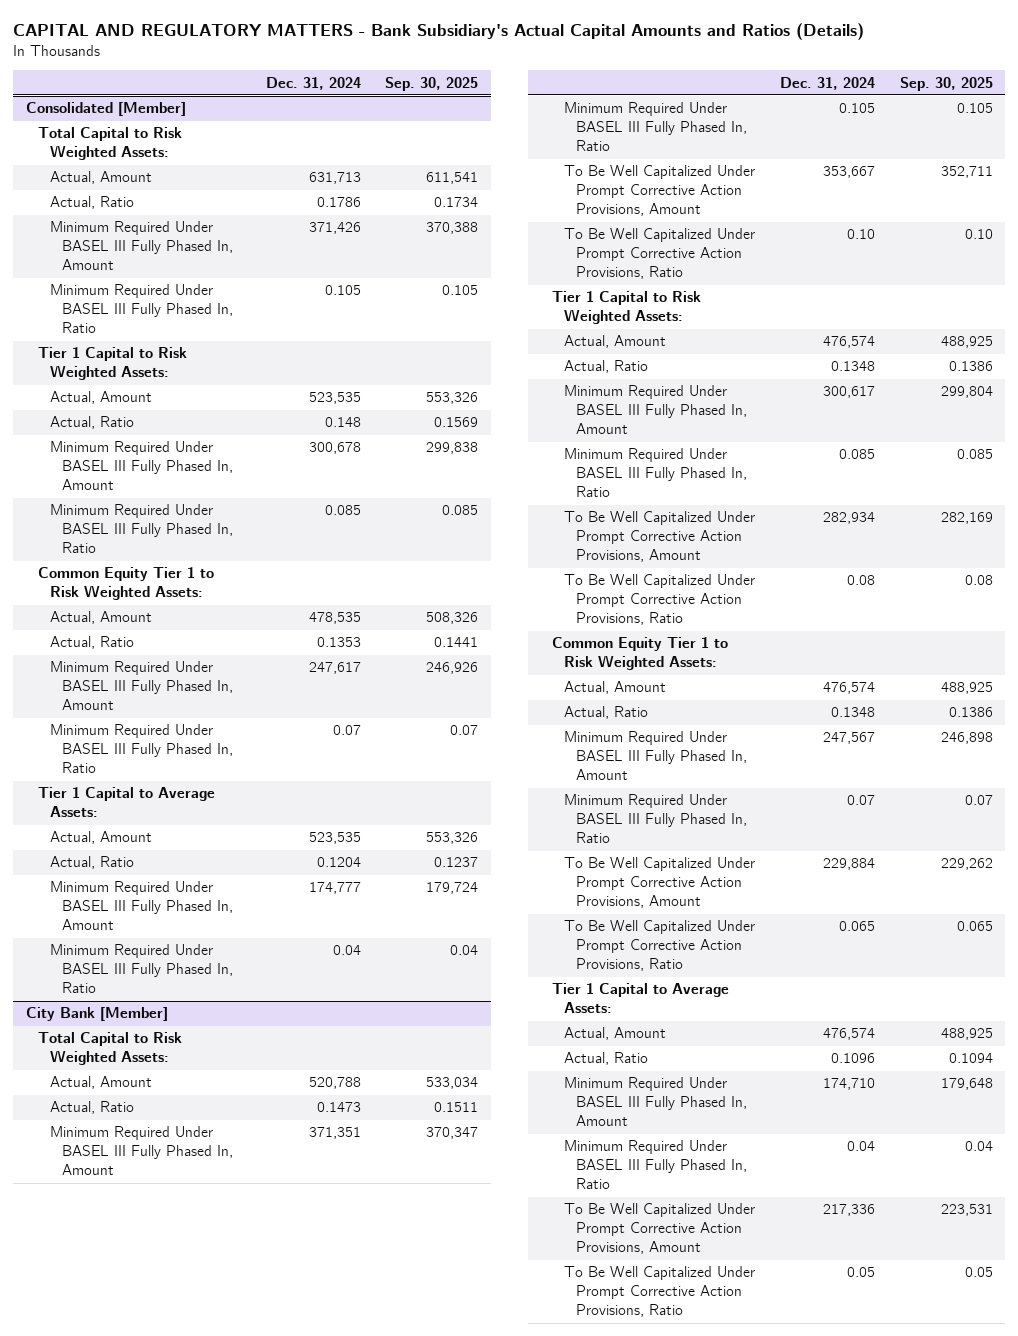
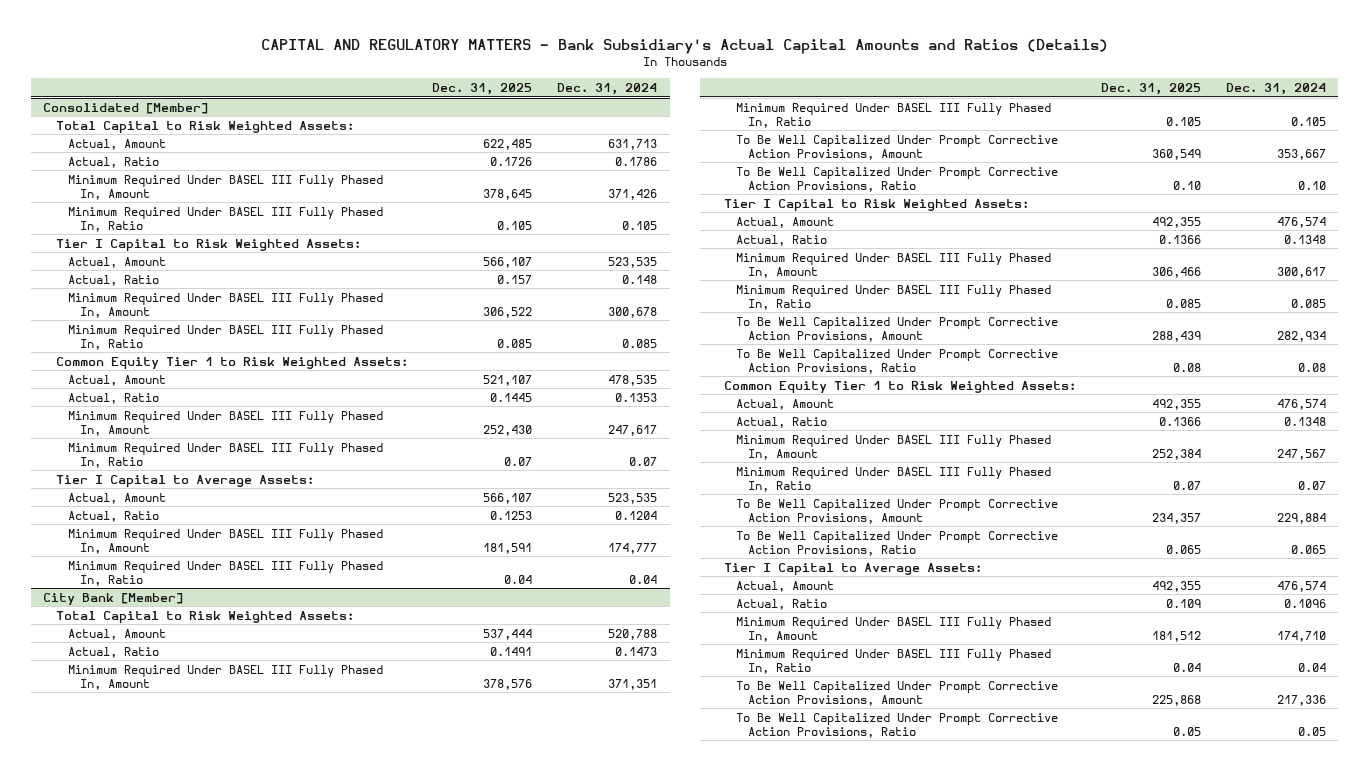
- | Dec. 31, 2024 | Sep. 30, 2025
+ | Dec. 31, 2025 | Dec. 31, 2024
@ Consolidated [Member]
- Tier 1 Capital to Risk Weighted Assets:
+ Tier I Capital to Risk Weighted Assets:
- Tier 1 Capital to Average Assets:
+ Tier I Capital to Average Assets:
@ City Bank [Member]
- Tier 1 Capital to Risk Weighted Assets:
+ Tier I Capital to Risk Weighted Assets:
- Tier 1 Capital to Average Assets:
+ Tier I Capital to Average Assets:

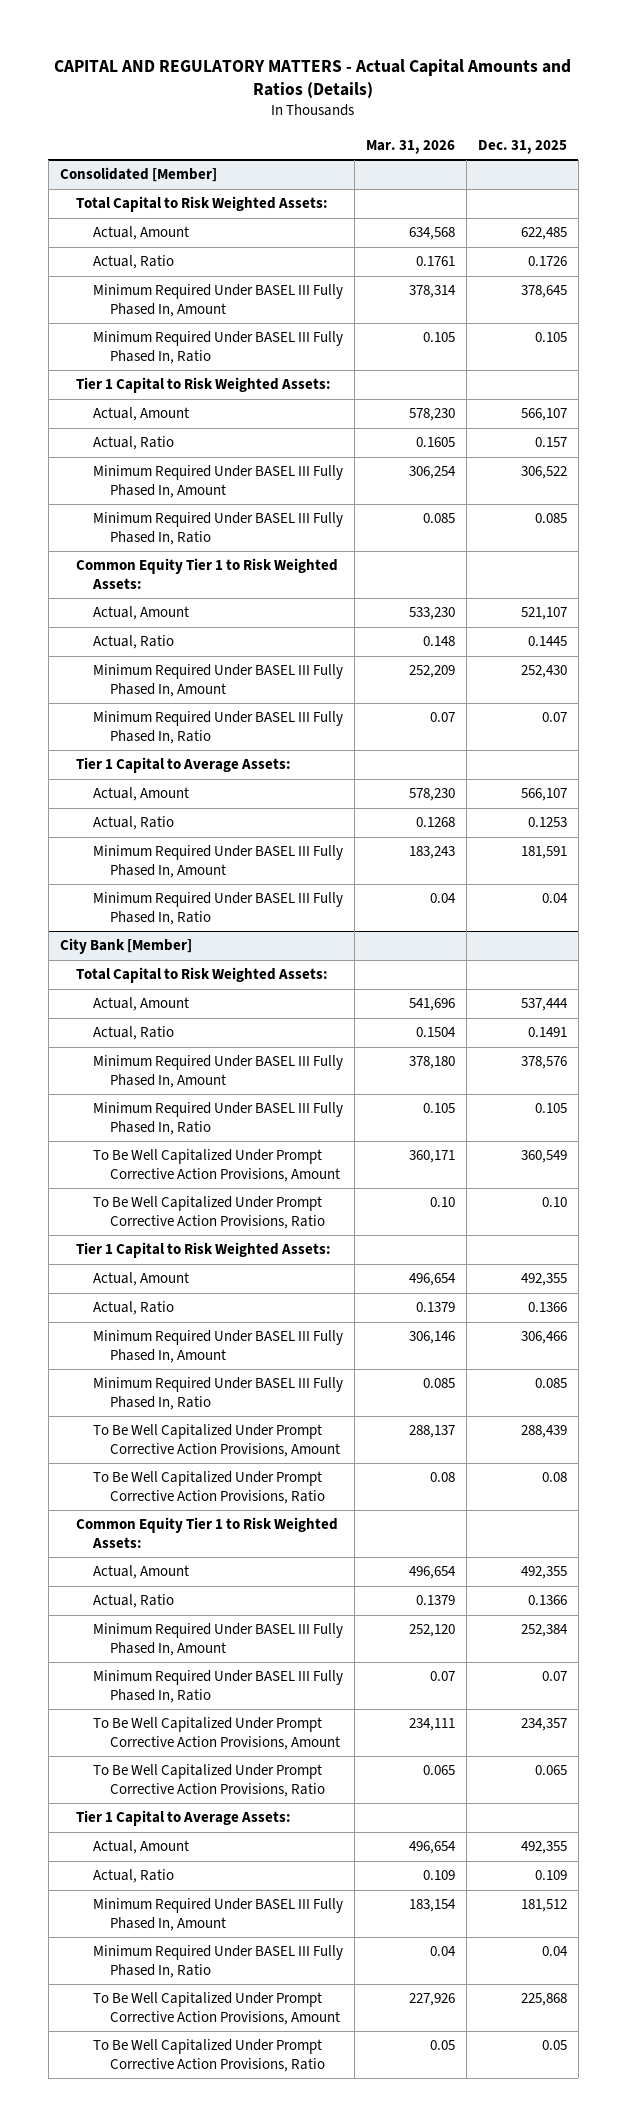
- CAPITAL AND REGULATORY MATTERS - Bank Subsidiary's Actual Capital Amounts and Ratios (Details)
+ CAPITAL AND REGULATORY MATTERS - Actual Capital Amounts and Ratios (Details)
- | Dec. 31, 2025 | Dec. 31, 2024
+ | Mar. 31, 2026 | Dec. 31, 2025
@ Consolidated [Member]
- Tier I Capital to Risk Weighted Assets:
+ Tier 1 Capital to Risk Weighted Assets:
- Tier I Capital to Average Assets:
+ Tier 1 Capital to Average Assets:
@ City Bank [Member]
- Tier I Capital to Risk Weighted Assets:
+ Tier 1 Capital to Risk Weighted Assets:
- Tier I Capital to Average Assets:
+ Tier 1 Capital to Average Assets:

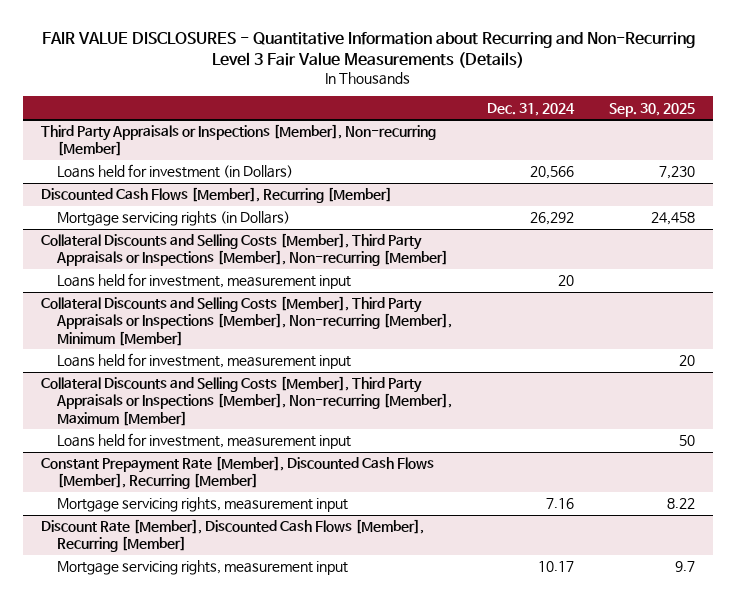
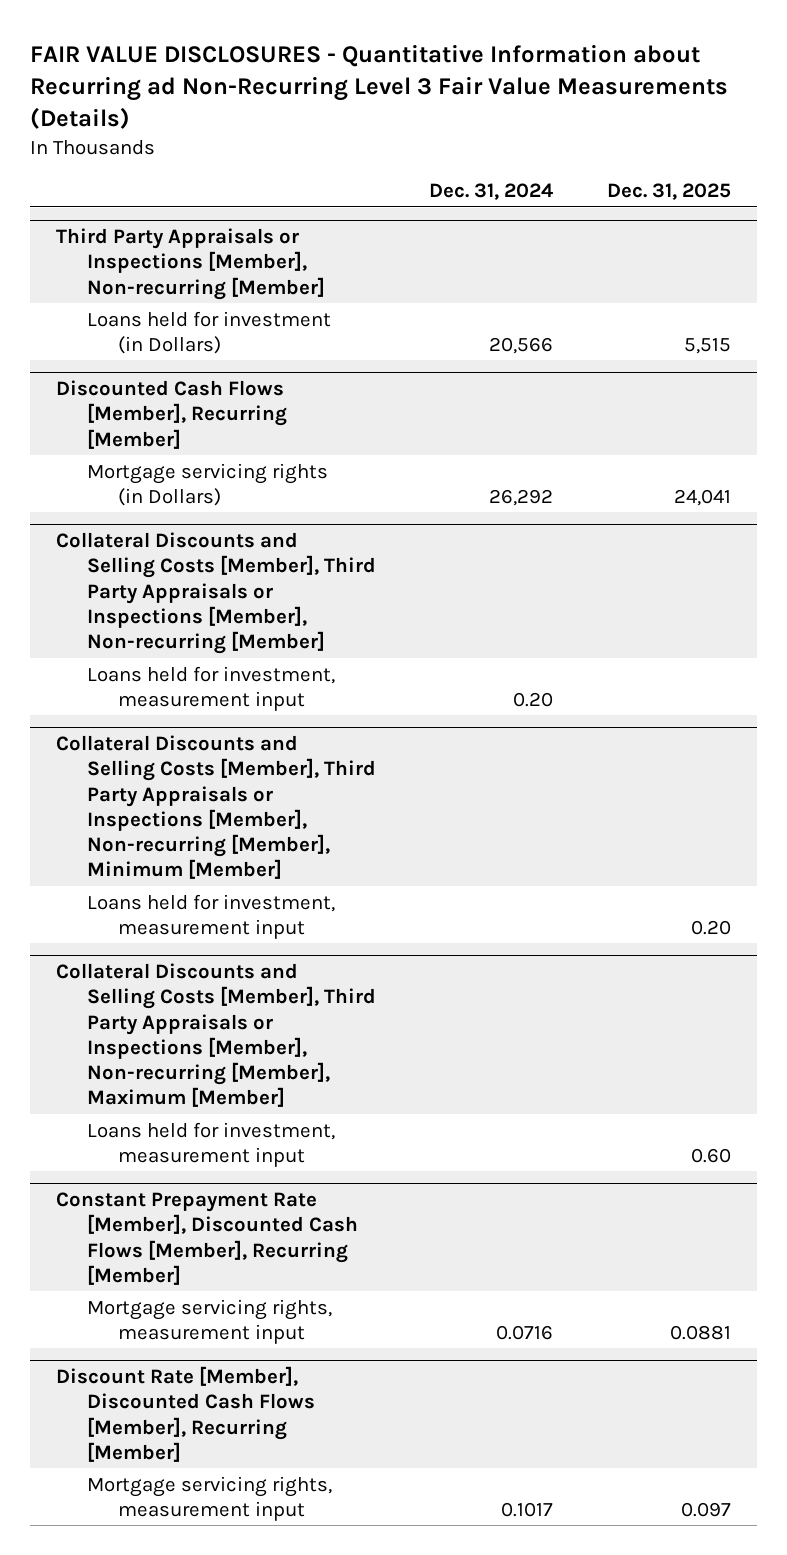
- FAIR VALUE DISCLOSURES - Quantitative Information about Recurring and Non-Recurring Level 3 Fair Value Measurements (Details)
+ FAIR VALUE DISCLOSURES - Quantitative Information about Recurring ad Non-Recurring Level 3 Fair Value Measurements (Details)
- | Dec. 31, 2024 | Sep. 30, 2025
+ | Dec. 31, 2024 | Dec. 31, 2025
@ Collateral Discounts and Selling Costs [Member], Third Party Appraisals or Inspections [Member], Non-recurring [Member]
- Loans held for investment, measurement input | 20 |
+ Loans held for investment, measurement input | 0.20 |
@ Constant Prepayment Rate [Member], Discounted Cash Flows [Member], Recurring [Member]
- Mortgage servicing rights, measurement input | 7.16 | 8.22
+ Mortgage servicing rights, measurement input | 0.0716 | 0.0881
@ Discount Rate [Member], Discounted Cash Flows [Member], Recurring [Member]
- Mortgage servicing rights, measurement input | 10.17 | 9.7
+ Mortgage servicing rights, measurement input | 0.1017 | 0.097

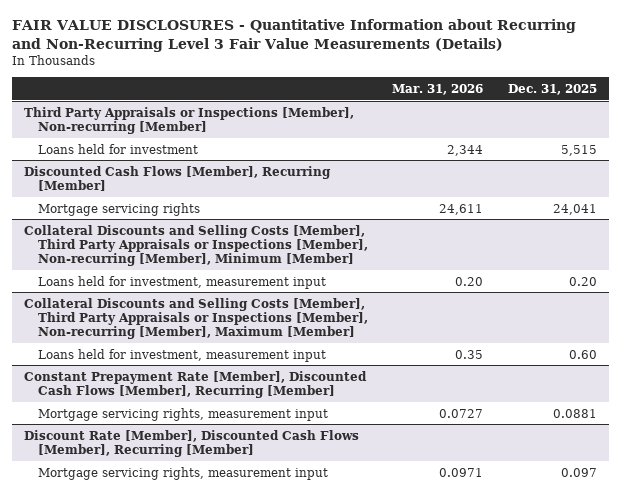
- FAIR VALUE DISCLOSURES - Quantitative Information about Recurring ad Non-Recurring Level 3 Fair Value Measurements (Details)
+ FAIR VALUE DISCLOSURES - Quantitative Information about Recurring and Non-Recurring Level 3 Fair Value Measurements (Details)
- | Dec. 31, 2024 | Dec. 31, 2025
+ | Mar. 31, 2026 | Dec. 31, 2025
@ Third Party Appraisals or Inspections [Member], Non-recurring [Member]
- Loans held for investment (in Dollars) | 20,566 | 5,515
+ Loans held for investment | 2,344 | 5,515
@ Discounted Cash Flows [Member], Recurring [Member]
- Mortgage servicing rights (in Dollars) | 26,292 | 24,041
- Collateral Discounts and Selling Costs [Member], Third Party Appraisals or Inspections [Member], Non-recurring [Member]
- Loans held for investment, measurement input | 0.20 |
@ Discounted Cash Flows [Member], Recurring [Member]
+ Mortgage servicing rights | 24,611 | 24,041

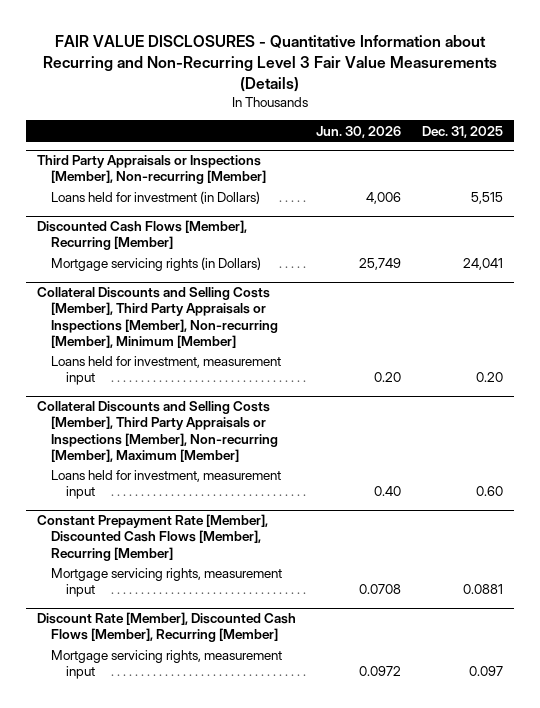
- | Mar. 31, 2026 | Dec. 31, 2025
+ | Jun. 30, 2026 | Dec. 31, 2025
@ Third Party Appraisals or Inspections [Member], Non-recurring [Member]
- Loans held for investment | 2,344 | 5,515
+ Loans held for investment (in Dollars) | 4,006 | 5,515
@ Discounted Cash Flows [Member], Recurring [Member]
- Mortgage servicing rights | 24,611 | 24,041
+ Mortgage servicing rights (in Dollars) | 25,749 | 24,041

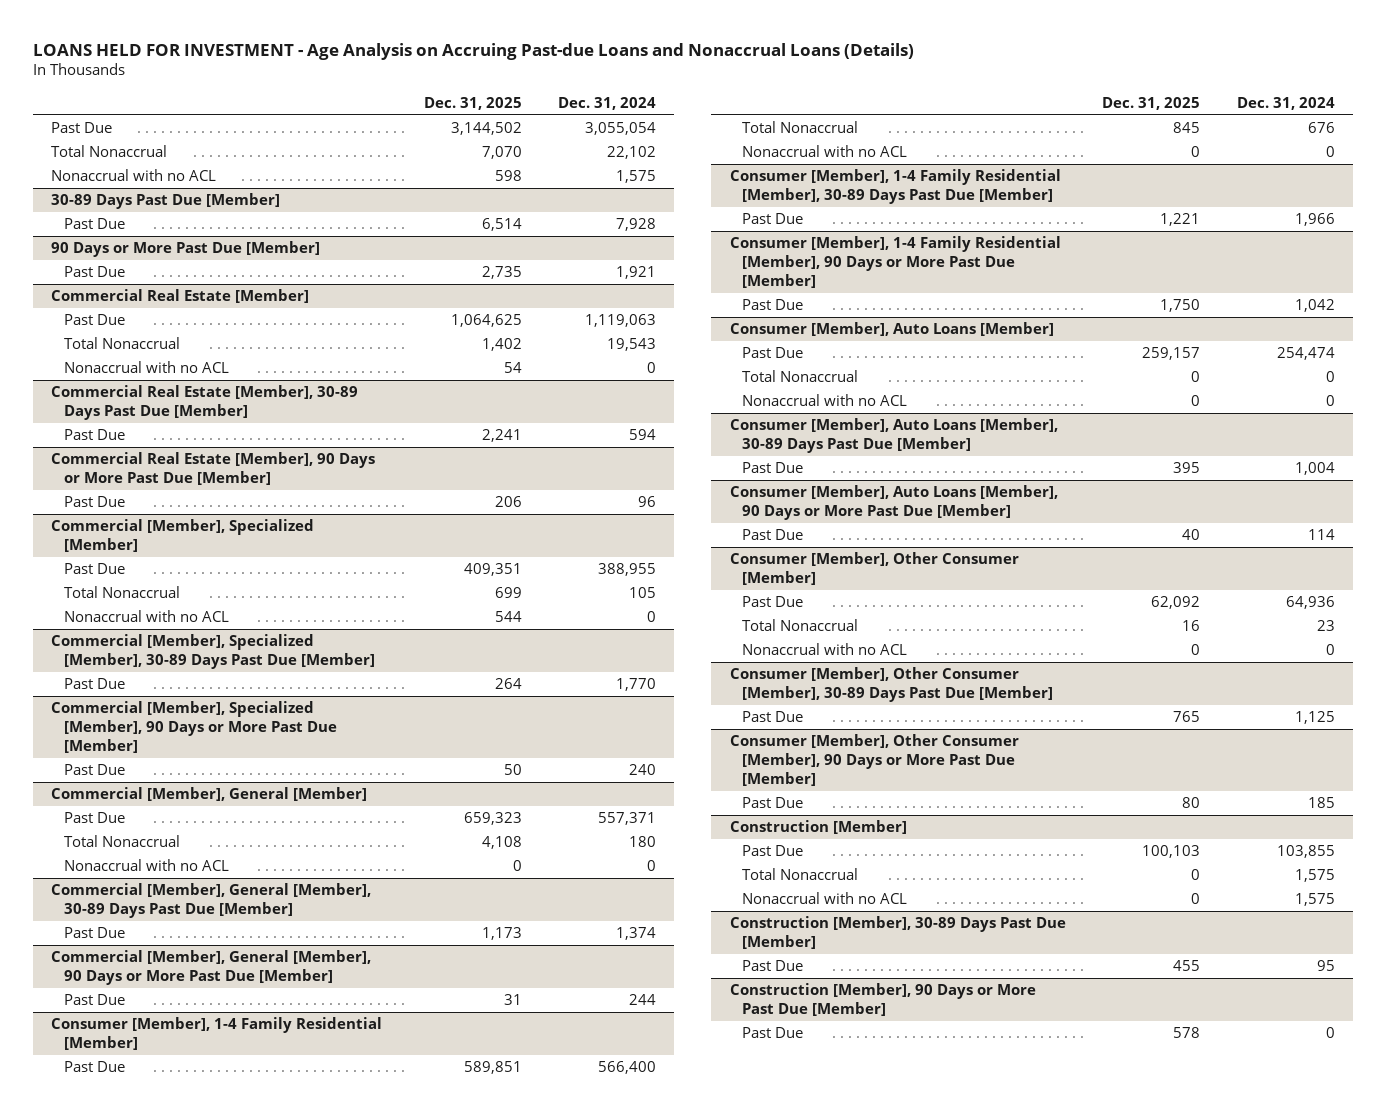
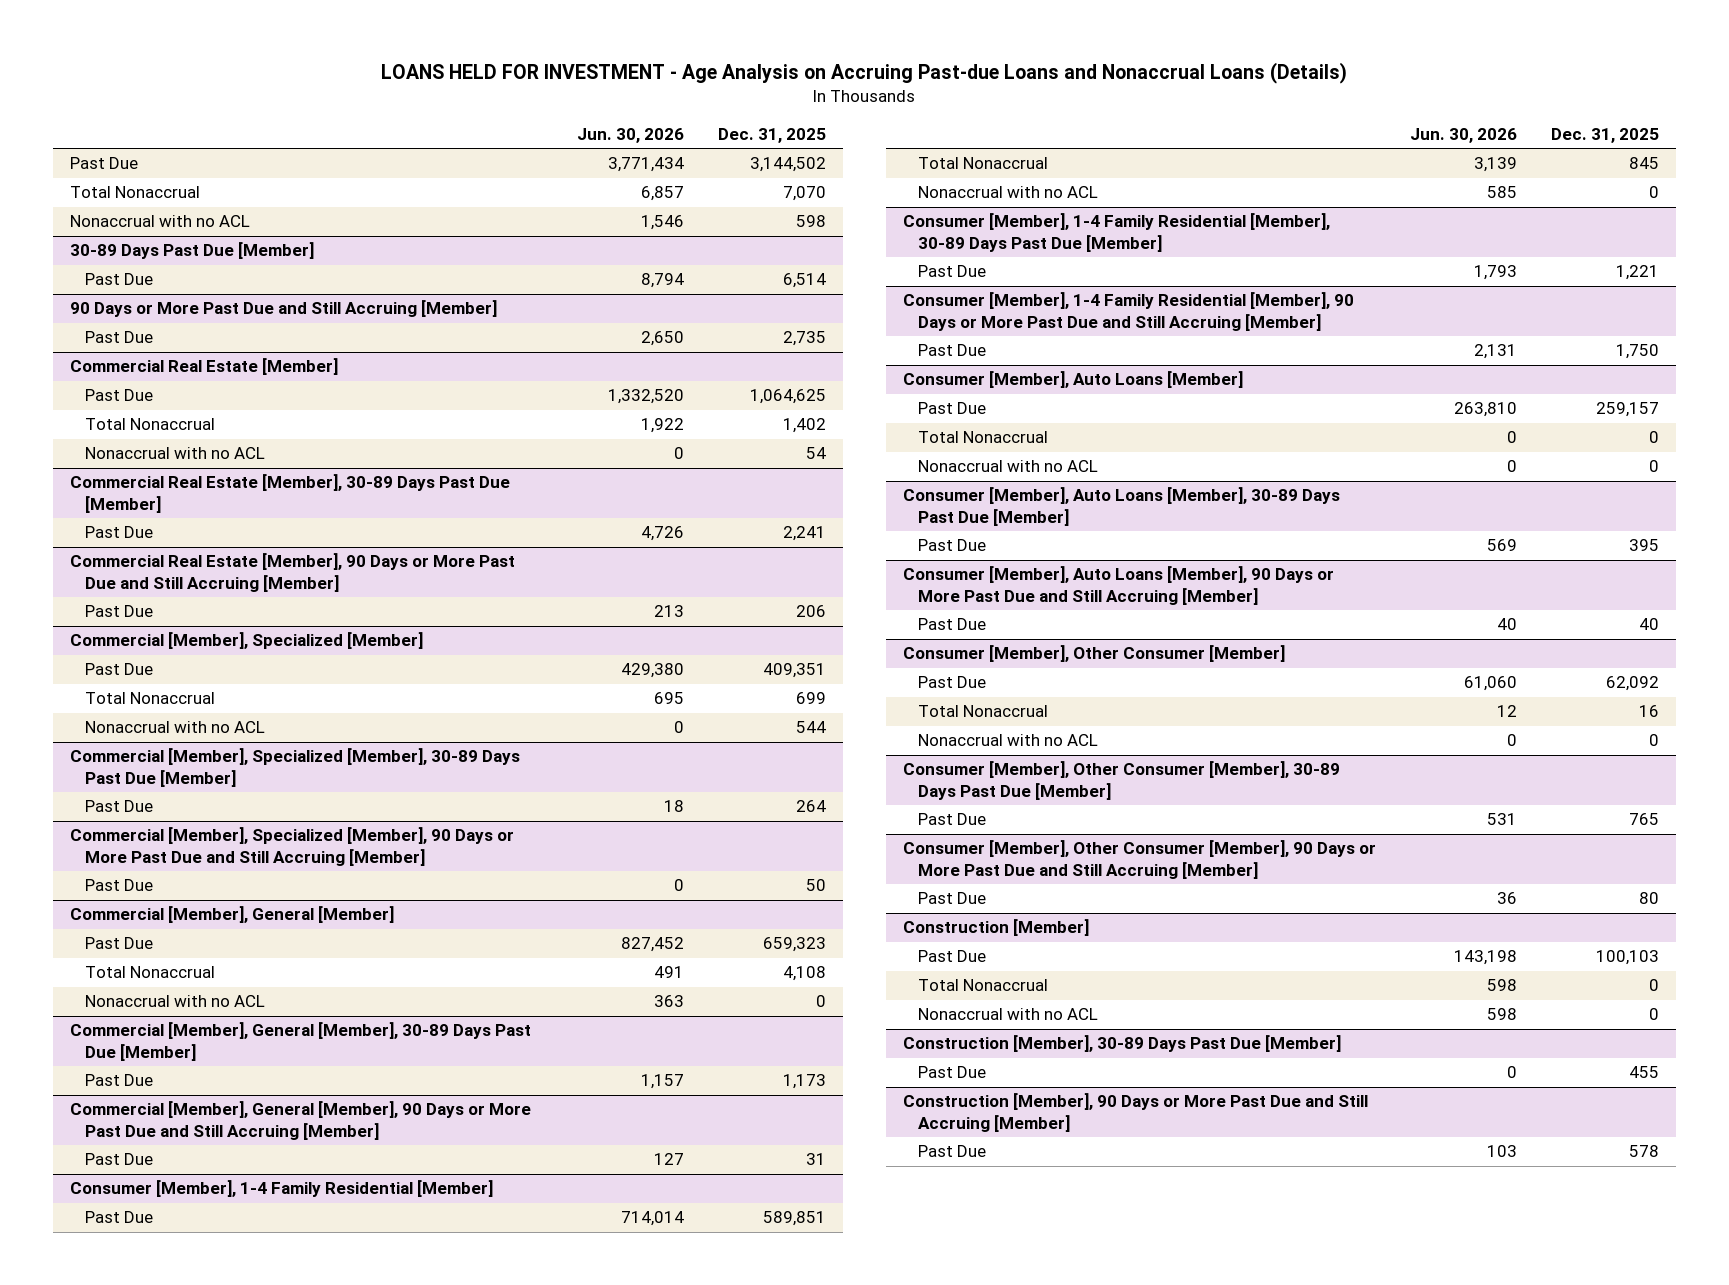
- | Dec. 31, 2025 | Dec. 31, 2024
+ | Jun. 30, 2026 | Dec. 31, 2025
- 90 Days or More Past Due [Member]
+ 90 Days or More Past Due and Still Accruing [Member]
- Commercial Real Estate [Member], 90 Days or More Past Due [Member]
+ Commercial Real Estate [Member], 90 Days or More Past Due and Still Accruing [Member]
- Commercial [Member], Specialized [Member], 90 Days or More Past Due [Member]
+ Commercial [Member], Specialized [Member], 90 Days or More Past Due and Still Accruing [Member]
- Commercial [Member], General [Member], 90 Days or More Past Due [Member]
+ Commercial [Member], General [Member], 90 Days or More Past Due and Still Accruing [Member]
- Consumer [Member], 1-4 Family Residential [Member], 90 Days or More Past Due [Member]
+ Consumer [Member], 1-4 Family Residential [Member], 90 Days or More Past Due and Still Accruing [Member]
- Consumer [Member], Auto Loans [Member], 90 Days or More Past Due [Member]
+ Consumer [Member], Auto Loans [Member], 90 Days or More Past Due and Still Accruing [Member]
- Consumer [Member], Other Consumer [Member], 90 Days or More Past Due [Member]
+ Consumer [Member], Other Consumer [Member], 90 Days or More Past Due and Still Accruing [Member]
- Construction [Member], 90 Days or More Past Due [Member]
+ Construction [Member], 90 Days or More Past Due and Still Accruing [Member]

